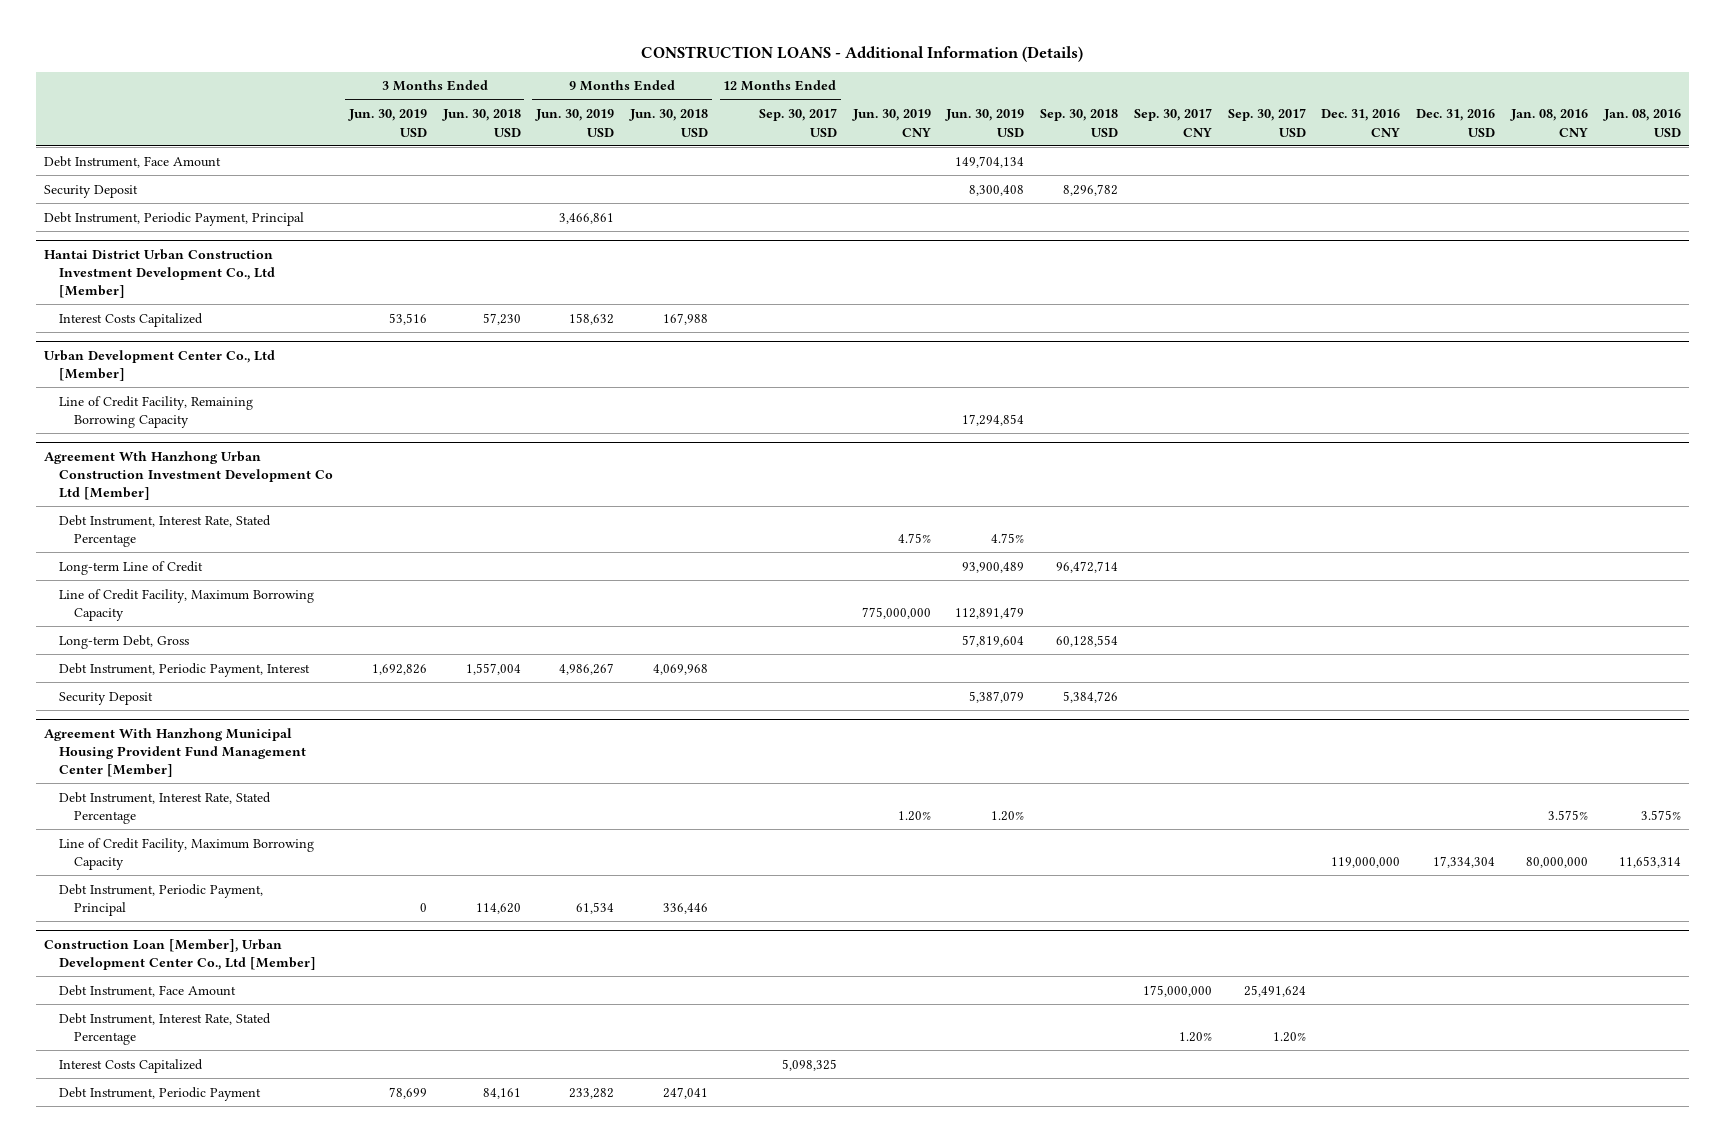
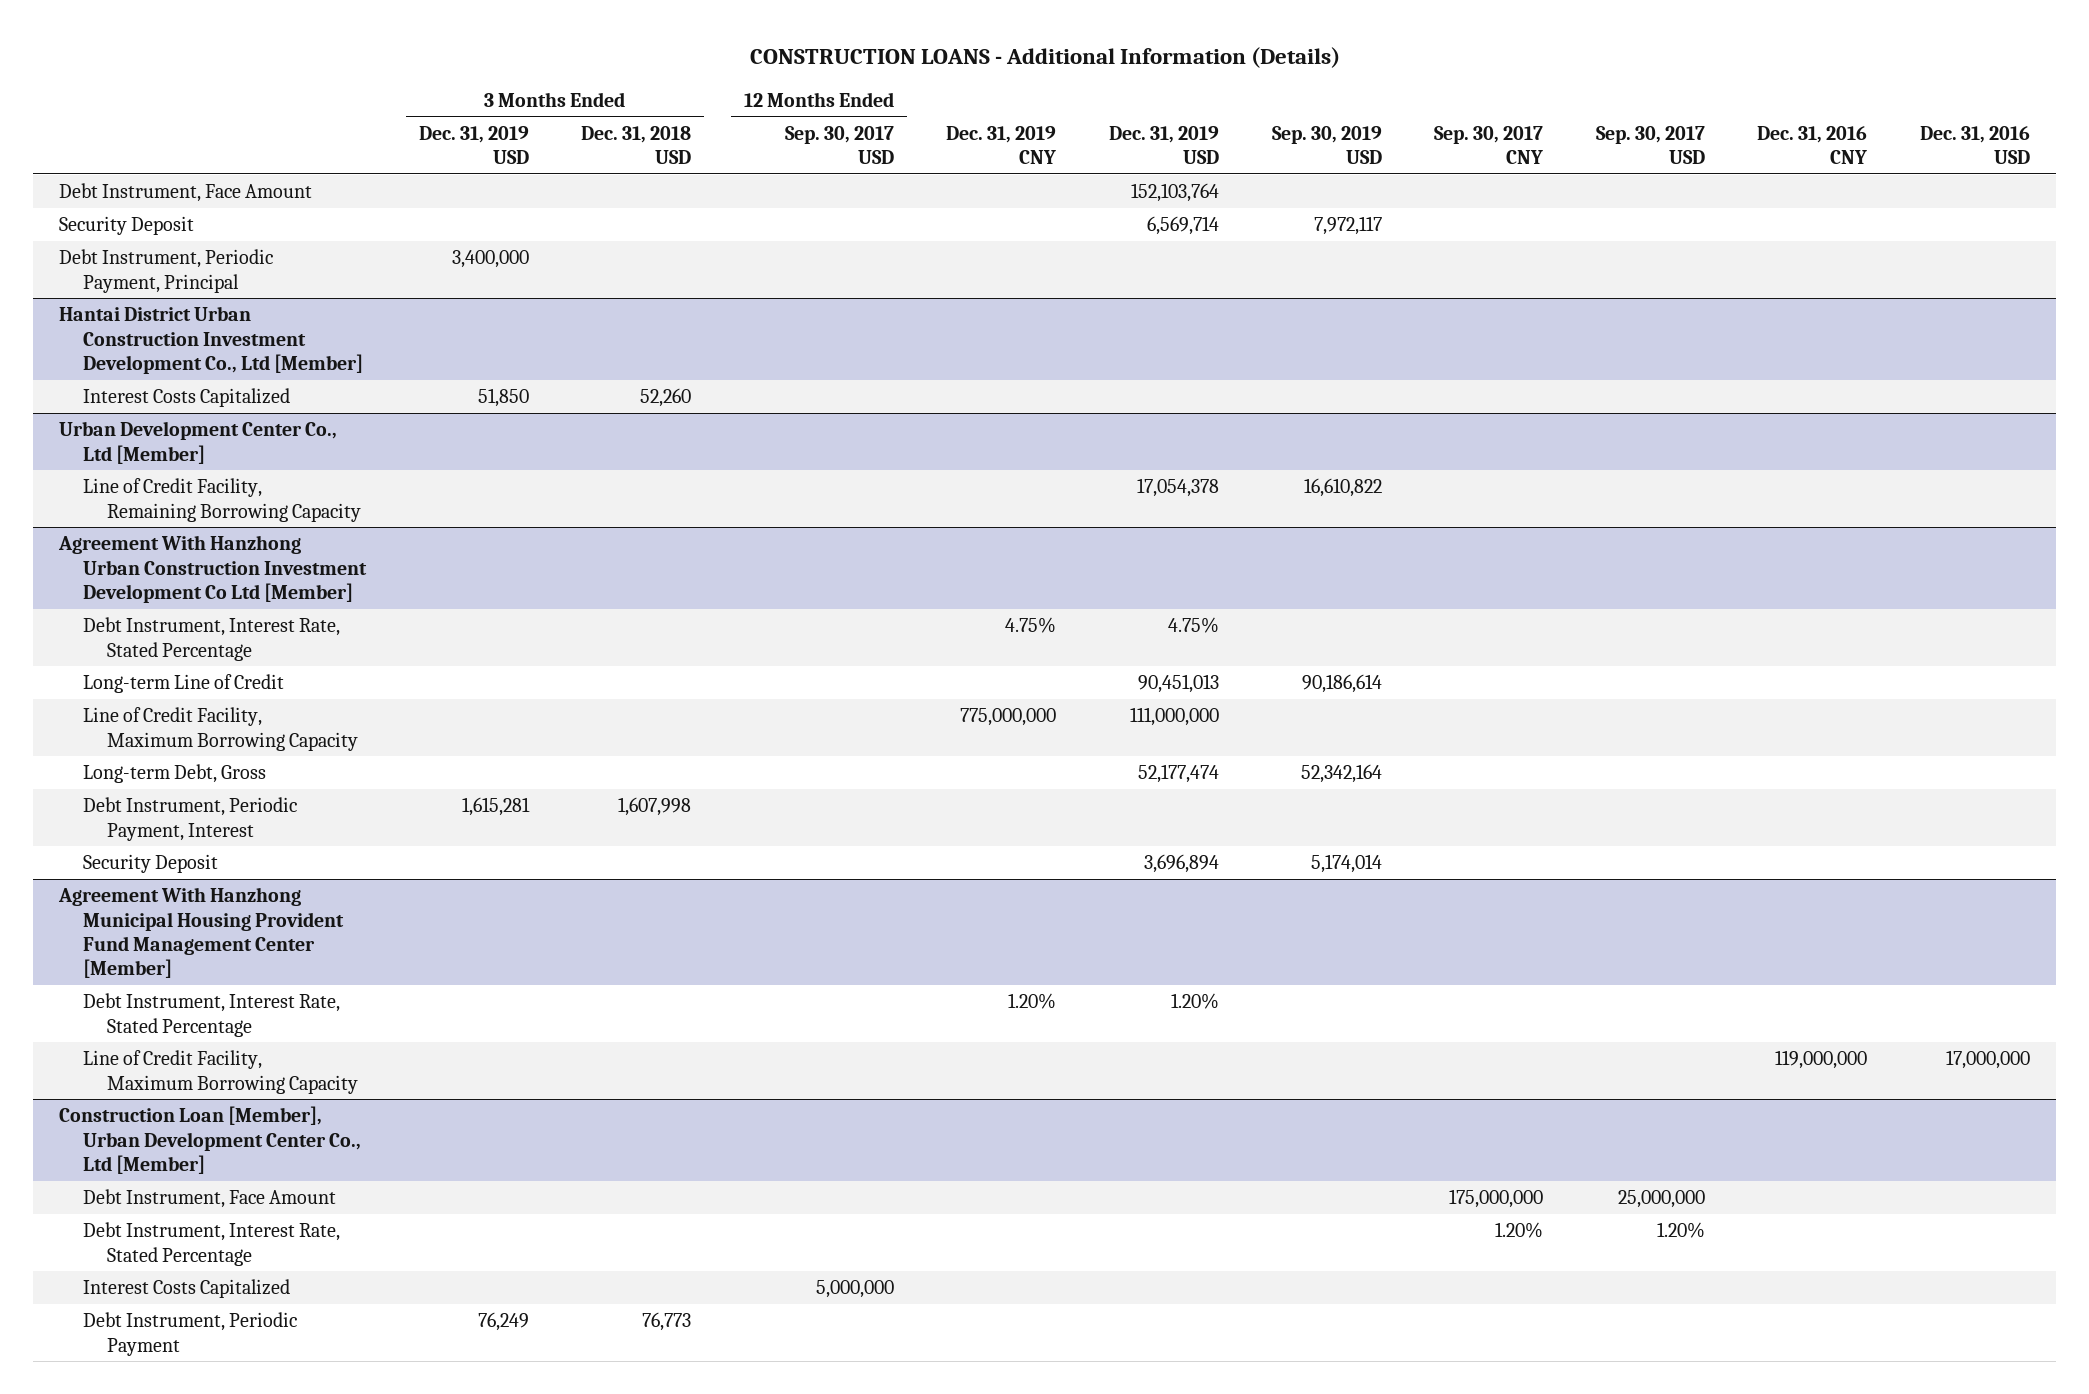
- | 3 Months Ended Jun. 30, 2019 USD | 3 Months Ended Jun. 30, 2018 USD | 9 Months Ended Jun. 30, 2019 USD | 9 Months Ended Jun. 30, 2018 USD | 12 Months Ended Sep. 30, 2017 USD | Jun. 30, 2019 CNY | Jun. 30, 2019 USD | Sep. 30, 2018 USD | Sep. 30, 2017 CNY | Sep. 30, 2017 USD | Dec. 31, 2016 CNY | Dec. 31, 2016 USD | Jan. 08, 2016 CNY | Jan. 08, 2016 USD
+ | 3 Months Ended Dec. 31, 2019 USD | 3 Months Ended Dec. 31, 2018 USD | 12 Months Ended Sep. 30, 2017 USD | Dec. 31, 2019 CNY | Dec. 31, 2019 USD | Sep. 30, 2019 USD | Sep. 30, 2017 CNY | Sep. 30, 2017 USD | Dec. 31, 2016 CNY | Dec. 31, 2016 USD
- Agreement Wth Hanzhong Urban Construction Investment Development Co Ltd [Member]
- Debt Instrument, Interest Rate, Stated Percentage | | | | | | 4.75% | 4.75% | | | | | | |
- Long-term Line of Credit | | | | | | | 93,900,489 | 96,472,714 | | | | | |
- Line of Credit Facility, Maximum Borrowing Capacity | | | | | | 775,000,000 | 112,891,479 | | | | | | |
- Long-term Debt, Gross | | | | | | | 57,819,604 | 60,128,554 | | | | | |
- Debt Instrument, Periodic Payment, Interest | 1,692,826 | 1,557,004 | 4,986,267 | 4,069,968 | | | | | | | | | |
- Security Deposit | | | | | | | 5,387,079 | 5,384,726 | | | | | |
+ Agreement With Hanzhong Urban Construction Investment Development Co Ltd [Member]
+ Debt Instrument, Interest Rate, Stated Percentage | | | | 4.75% | 4.75% | | | | |
+ Long-term Line of Credit | | | | | 90,451,013 | 90,186,614 | | | |
+ Line of Credit Facility, Maximum Borrowing Capacity | | | | 775,000,000 | 111,000,000 | | | | |
+ Long-term Debt, Gross | | | | | 52,177,474 | 52,342,164 | | | |
+ Debt Instrument, Periodic Payment, Interest | 1,615,281 | 1,607,998 | | | | | | | |
+ Security Deposit | | | | | 3,696,894 | 5,174,014 | | | |
@ Agreement With Hanzhong Municipal Housing Provident Fund Management Center [Member]
- Line of Credit Facility, Maximum Borrowing Capacity | | | | | | | | | | | 119,000,000 | 17,334,304 | 80,000,000 | 11,653,314
- Debt Instrument, Periodic Payment, Principal | 0 | 114,620 | 61,534 | 336,446 | | | | | | | | | |
+ Line of Credit Facility, Maximum Borrowing Capacity | | | | | | | | | 119,000,000 | 17,000,000
@ Construction Loan [Member], Urban Development Center Co., Ltd [Member]
- Debt Instrument, Face Amount | | | | | | | | | 175,000,000 | 25,491,624 | | | |
+ Debt Instrument, Face Amount | | | | | | | 175,000,000 | 25,000,000 | |
- Interest Costs Capitalized | | | | | 5,098,325 | | | | | | | | |
+ Interest Costs Capitalized | | | 5,000,000 | | | | | | |

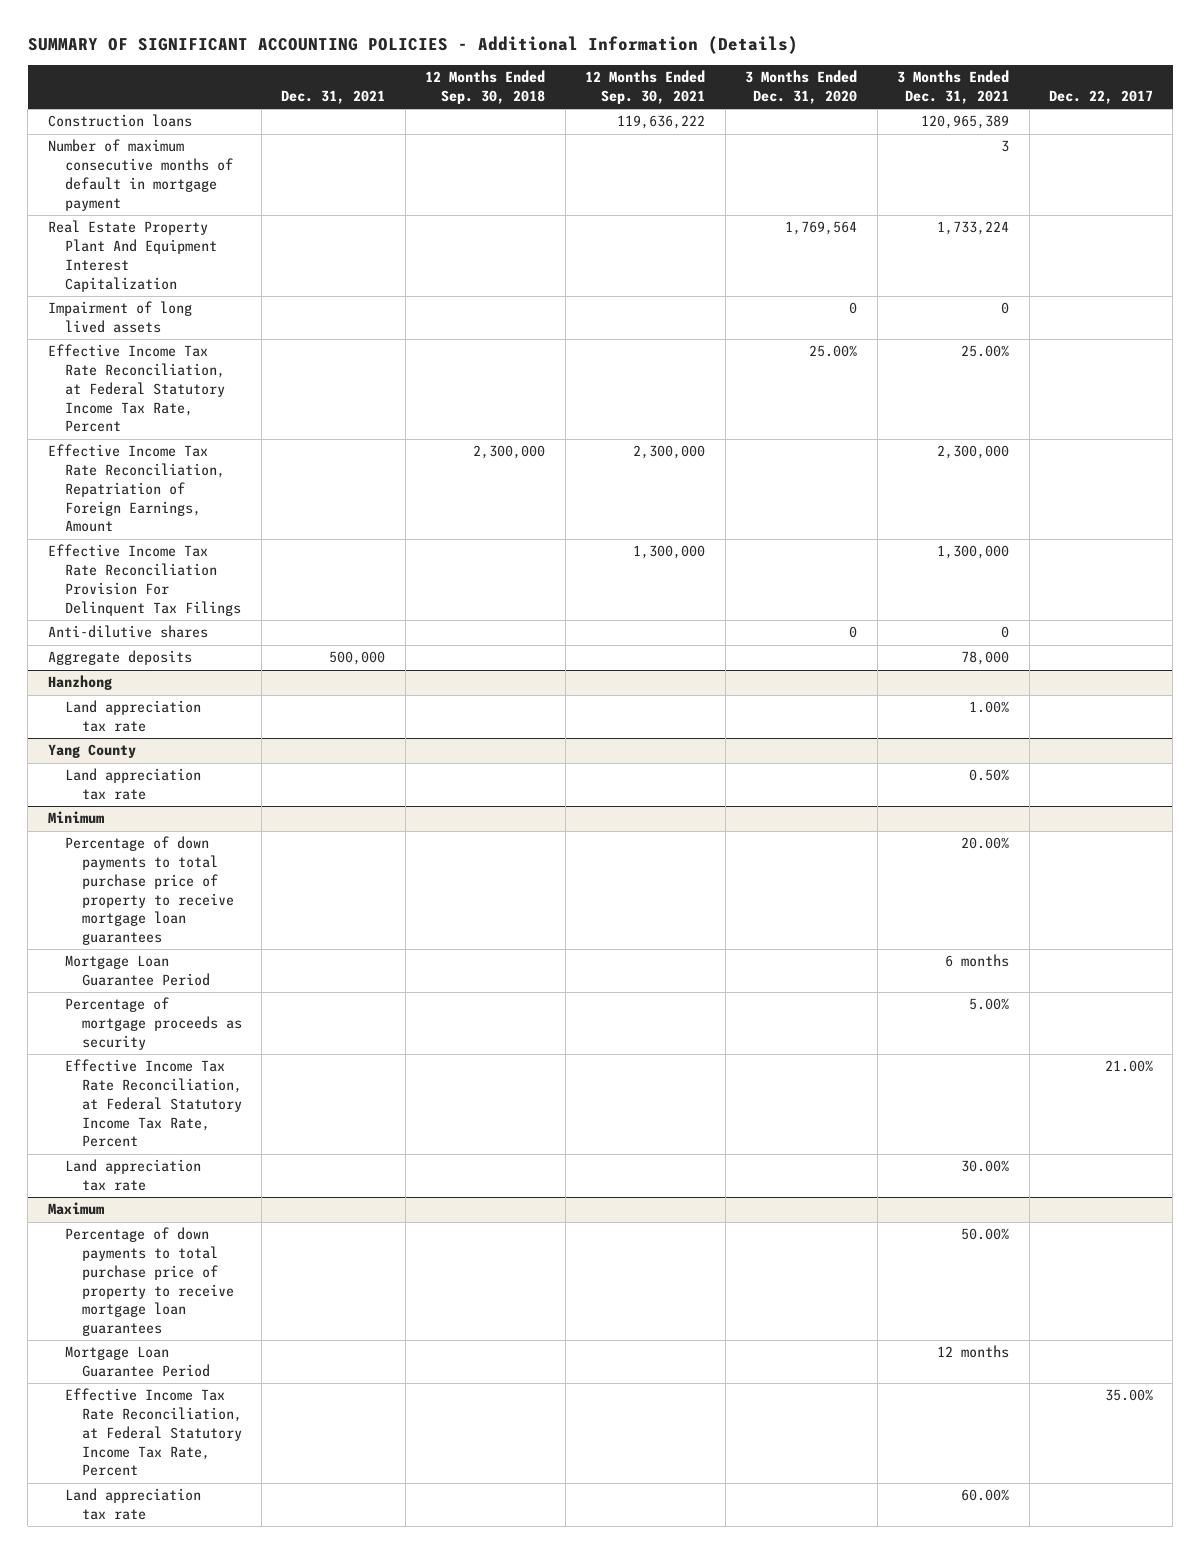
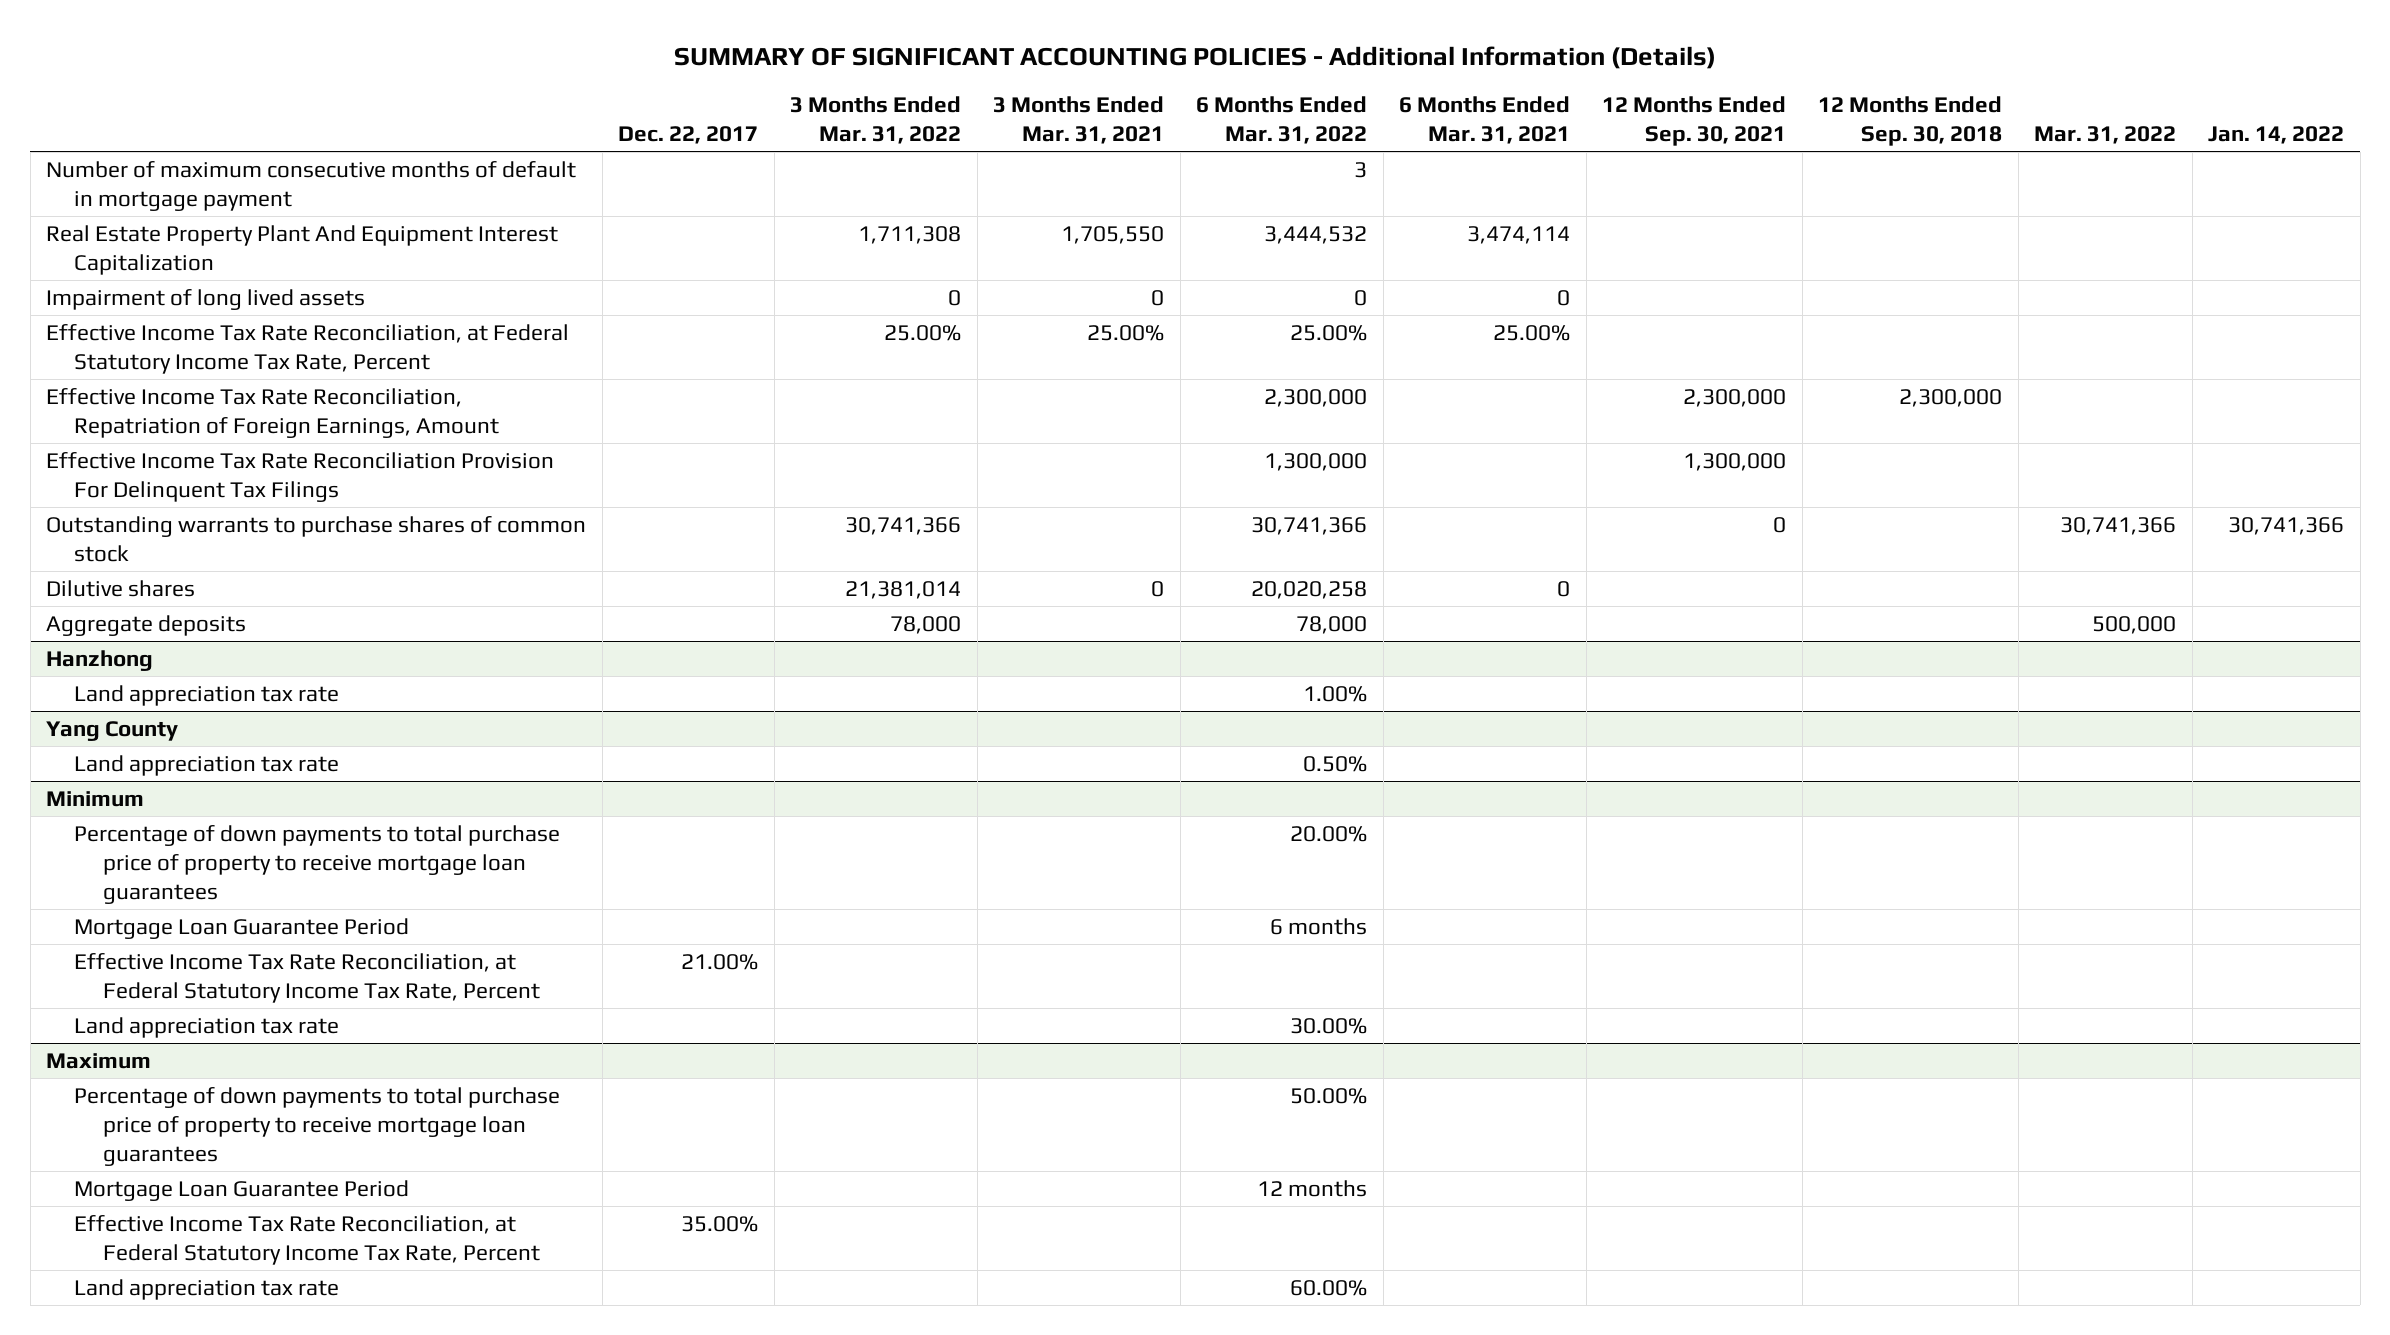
- | Dec. 31, 2021 | 12 Months Ended Sep. 30, 2018 | 12 Months Ended Sep. 30, 2021 | 3 Months Ended Dec. 31, 2020 | 3 Months Ended Dec. 31, 2021 | Dec. 22, 2017
+ | Dec. 22, 2017 | 3 Months Ended Mar. 31, 2022 | 3 Months Ended Mar. 31, 2021 | 6 Months Ended Mar. 31, 2022 | 6 Months Ended Mar. 31, 2021 | 12 Months Ended Sep. 30, 2021 | 12 Months Ended Sep. 30, 2018 | Mar. 31, 2022 | Jan. 14, 2022
- Construction loans | | | 119,636,222 | | 120,965,389 |
- Anti-dilutive shares | | | | 0 | 0 |
+ Outstanding warrants to purchase shares of common stock | | 30,741,366 | | 30,741,366 | | 0 | | 30,741,366 | 30,741,366
+ Dilutive shares | | 21,381,014 | 0 | 20,020,258 | 0 | | | |
@ Minimum
- Percentage of mortgage proceeds as security | | | | | 5.00% |

